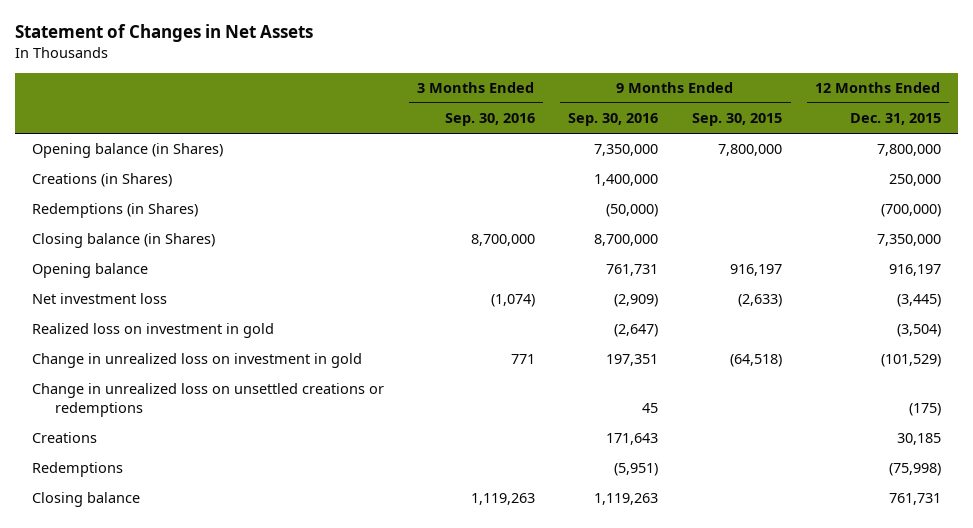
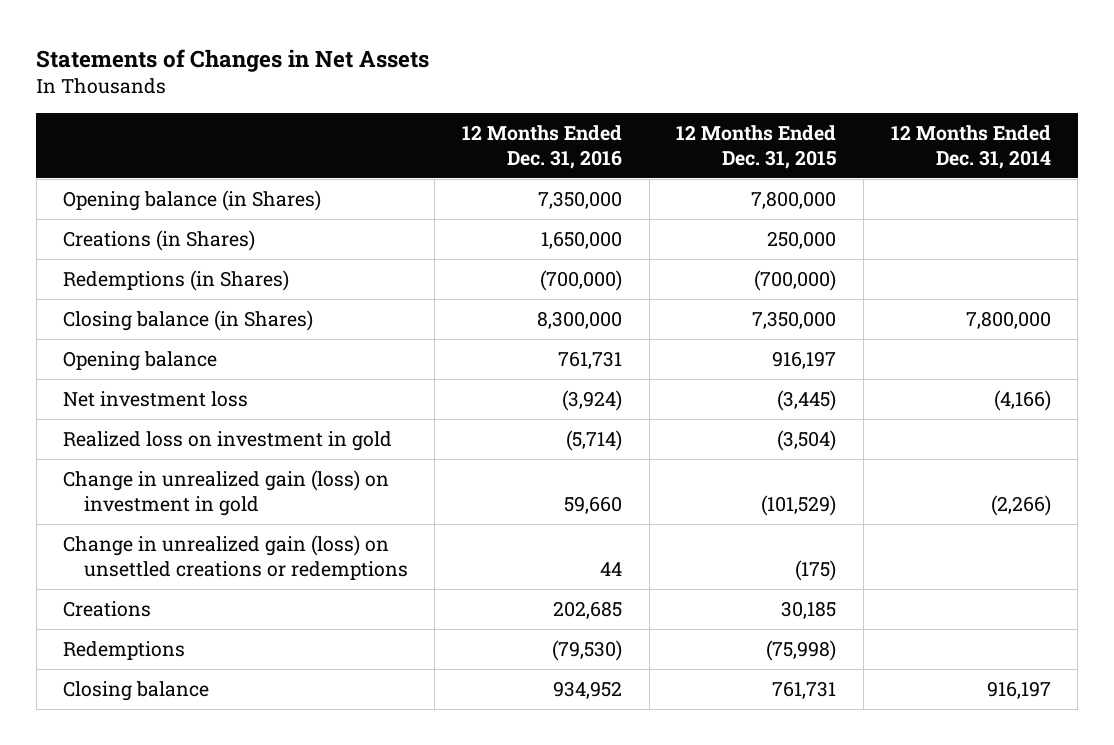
- Statement of Changes in Net Assets
+ Statements of Changes in Net Assets
- | 3 Months Ended Sep. 30, 2016 | 9 Months Ended Sep. 30, 2016 | 9 Months Ended Sep. 30, 2015 | 12 Months Ended Dec. 31, 2015
+ | 12 Months Ended Dec. 31, 2016 | 12 Months Ended Dec. 31, 2015 | 12 Months Ended Dec. 31, 2014
- Change in unrealized loss on investment in gold | 771 | 197,351 | (64,518) | (101,529)
- Change in unrealized loss on unsettled creations or redemptions | | 45 | | (175)
+ Change in unrealized gain (loss) on investment in gold | 59,660 | (101,529) | (2,266)
+ Change in unrealized gain (loss) on unsettled creations or redemptions | 44 | (175) |

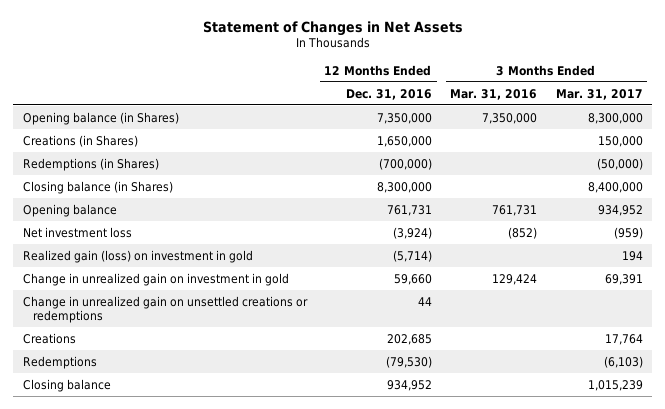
- Statements of Changes in Net Assets
+ Statement of Changes in Net Assets
- | 12 Months Ended Dec. 31, 2016 | 12 Months Ended Dec. 31, 2015 | 12 Months Ended Dec. 31, 2014
+ | 12 Months Ended Dec. 31, 2016 | 3 Months Ended Mar. 31, 2016 | 3 Months Ended Mar. 31, 2017
- Realized loss on investment in gold | (5,714) | (3,504) |
- Change in unrealized gain (loss) on investment in gold | 59,660 | (101,529) | (2,266)
- Change in unrealized gain (loss) on unsettled creations or redemptions | 44 | (175) |
+ Realized gain (loss) on investment in gold | (5,714) | | 194
+ Change in unrealized gain on investment in gold | 59,660 | 129,424 | 69,391
+ Change in unrealized gain on unsettled creations or redemptions | 44 | |

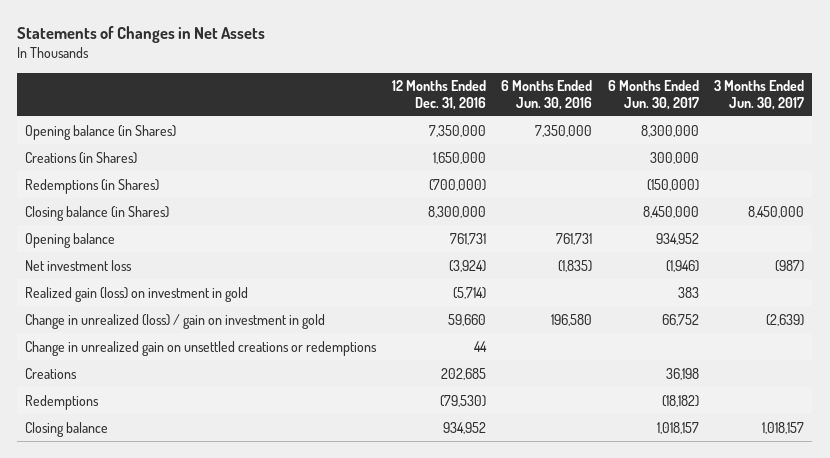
- Statement of Changes in Net Assets
+ Statements of Changes in Net Assets
- | 12 Months Ended Dec. 31, 2016 | 3 Months Ended Mar. 31, 2016 | 3 Months Ended Mar. 31, 2017
+ | 12 Months Ended Dec. 31, 2016 | 6 Months Ended Jun. 30, 2016 | 6 Months Ended Jun. 30, 2017 | 3 Months Ended Jun. 30, 2017
- Change in unrealized gain on investment in gold | 59,660 | 129,424 | 69,391
+ Change in unrealized (loss) / gain on investment in gold | 59,660 | 196,580 | 66,752 | (2,639)

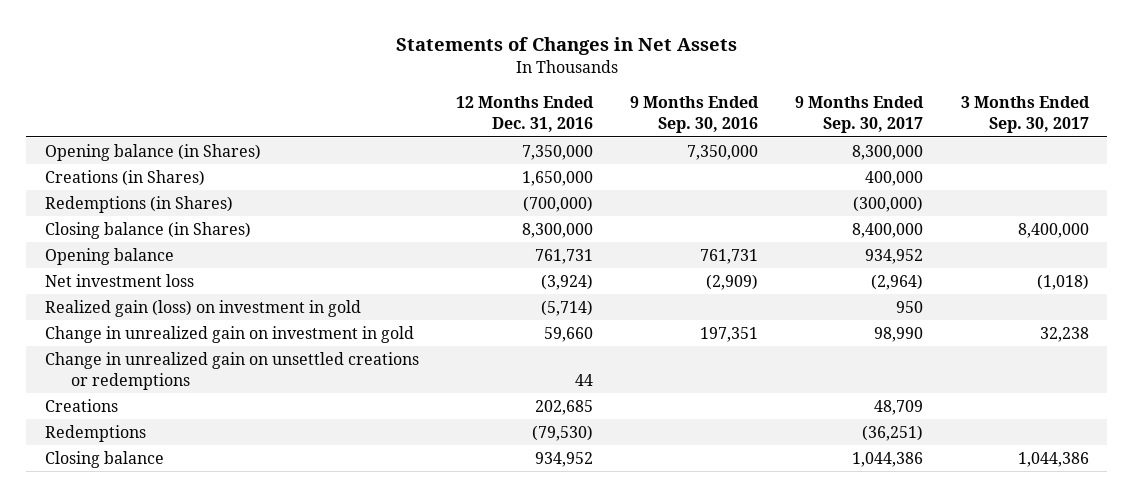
- | 12 Months Ended Dec. 31, 2016 | 6 Months Ended Jun. 30, 2016 | 6 Months Ended Jun. 30, 2017 | 3 Months Ended Jun. 30, 2017
+ | 12 Months Ended Dec. 31, 2016 | 9 Months Ended Sep. 30, 2016 | 9 Months Ended Sep. 30, 2017 | 3 Months Ended Sep. 30, 2017
- Change in unrealized (loss) / gain on investment in gold | 59,660 | 196,580 | 66,752 | (2,639)
+ Change in unrealized gain on investment in gold | 59,660 | 197,351 | 98,990 | 32,238

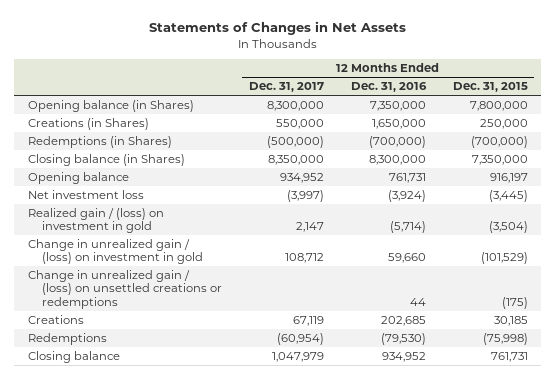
- | 12 Months Ended Dec. 31, 2016 | 9 Months Ended Sep. 30, 2016 | 9 Months Ended Sep. 30, 2017 | 3 Months Ended Sep. 30, 2017
+ | 12 Months Ended Dec. 31, 2017 | 12 Months Ended Dec. 31, 2016 | 12 Months Ended Dec. 31, 2015
- Realized gain (loss) on investment in gold | (5,714) | | 950 |
- Change in unrealized gain on investment in gold | 59,660 | 197,351 | 98,990 | 32,238
- Change in unrealized gain on unsettled creations or redemptions | 44 | | |
+ Realized gain / (loss) on investment in gold | 2,147 | (5,714) | (3,504)
+ Change in unrealized gain / (loss) on investment in gold | 108,712 | 59,660 | (101,529)
+ Change in unrealized gain / (loss) on unsettled creations or redemptions | | 44 | (175)

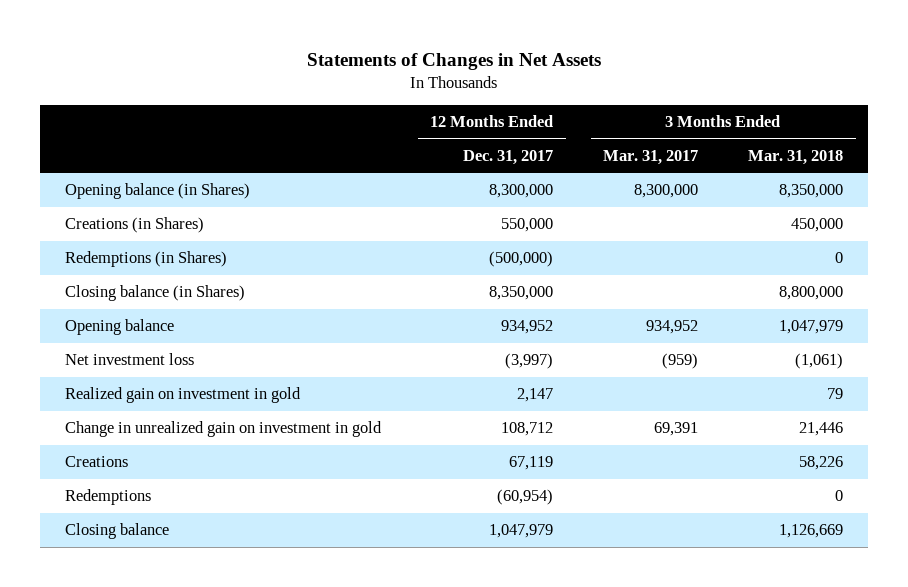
- | 12 Months Ended Dec. 31, 2017 | 12 Months Ended Dec. 31, 2016 | 12 Months Ended Dec. 31, 2015
+ | 12 Months Ended Dec. 31, 2017 | 3 Months Ended Mar. 31, 2017 | 3 Months Ended Mar. 31, 2018
- Realized gain / (loss) on investment in gold | 2,147 | (5,714) | (3,504)
- Change in unrealized gain / (loss) on investment in gold | 108,712 | 59,660 | (101,529)
- Change in unrealized gain / (loss) on unsettled creations or redemptions | | 44 | (175)
+ Realized gain on investment in gold | 2,147 | | 79
+ Change in unrealized gain on investment in gold | 108,712 | 69,391 | 21,446

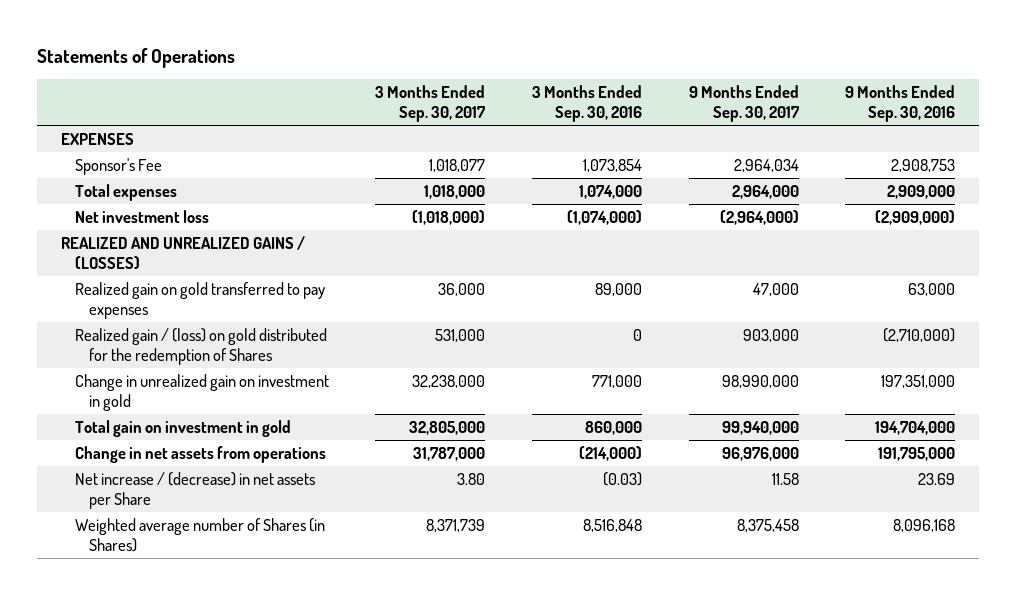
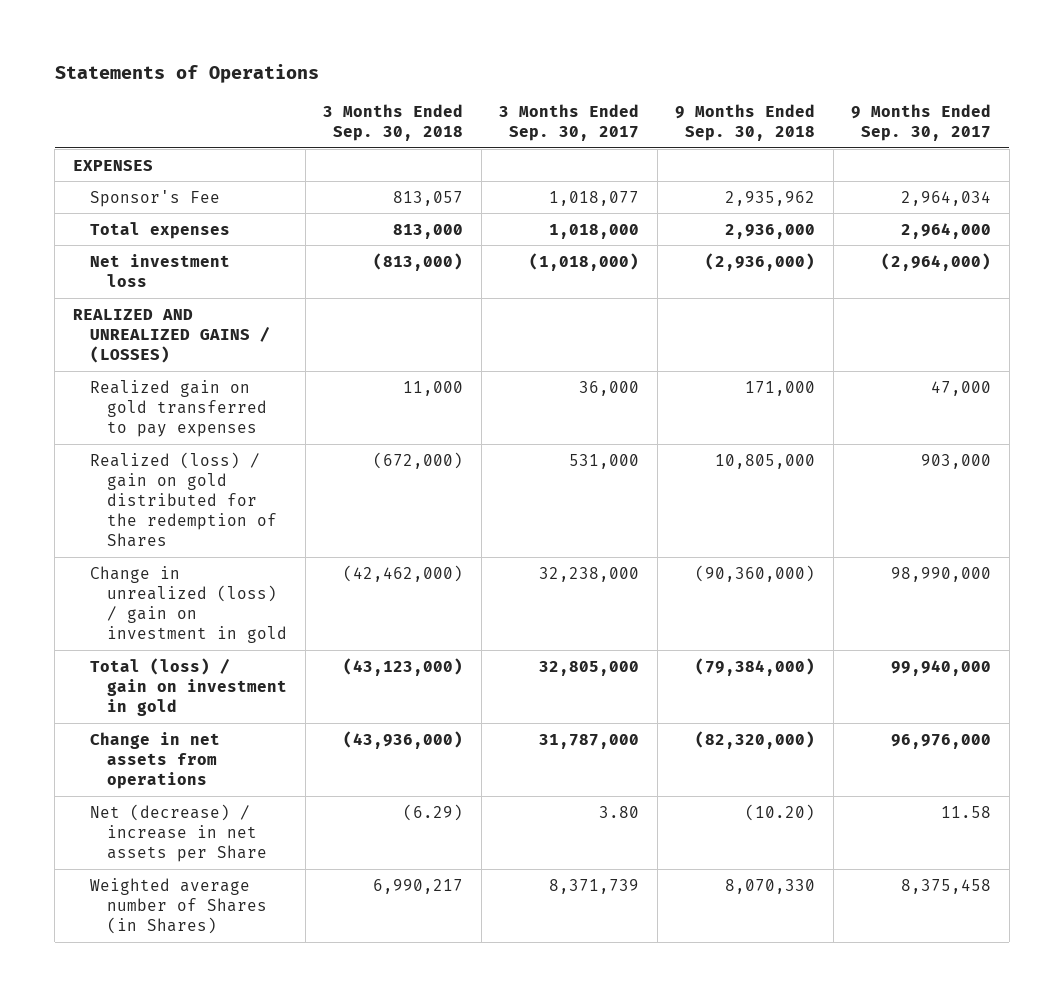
- | 3 Months Ended Sep. 30, 2017 | 3 Months Ended Sep. 30, 2016 | 9 Months Ended Sep. 30, 2017 | 9 Months Ended Sep. 30, 2016
+ | 3 Months Ended Sep. 30, 2018 | 3 Months Ended Sep. 30, 2017 | 9 Months Ended Sep. 30, 2018 | 9 Months Ended Sep. 30, 2017
- Realized gain / (loss) on gold distributed for the redemption of Shares | 531,000 | 0 | 903,000 | (2,710,000)
- Change in unrealized gain on investment in gold | 32,238,000 | 771,000 | 98,990,000 | 197,351,000
- Total gain on investment in gold | 32,805,000 | 860,000 | 99,940,000 | 194,704,000
+ Realized (loss) / gain on gold distributed for the redemption of Shares | (672,000) | 531,000 | 10,805,000 | 903,000
+ Change in unrealized (loss) / gain on investment in gold | (42,462,000) | 32,238,000 | (90,360,000) | 98,990,000
+ Total (loss) / gain on investment in gold | (43,123,000) | 32,805,000 | (79,384,000) | 99,940,000
- Net increase / (decrease) in net assets per Share | 3.80 | (0.03) | 11.58 | 23.69
+ Net (decrease) / increase in net assets per Share | (6.29) | 3.80 | (10.20) | 11.58

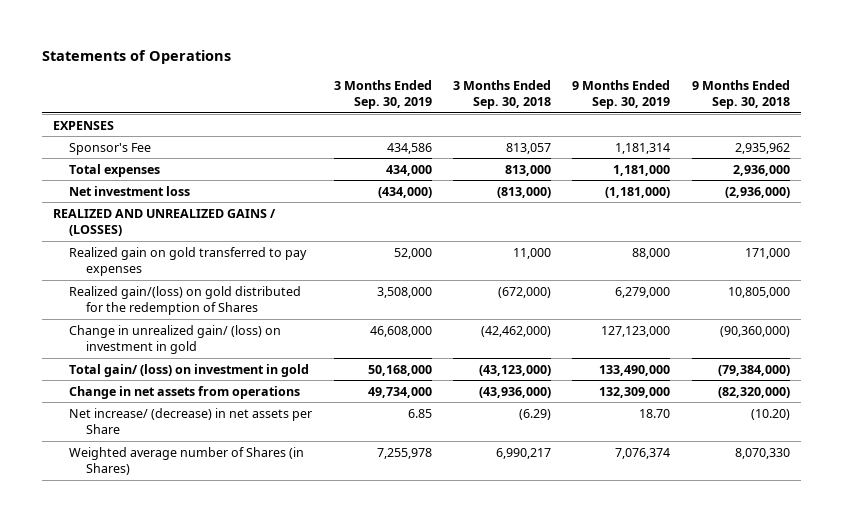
- | 3 Months Ended Sep. 30, 2018 | 3 Months Ended Sep. 30, 2017 | 9 Months Ended Sep. 30, 2018 | 9 Months Ended Sep. 30, 2017
+ | 3 Months Ended Sep. 30, 2019 | 3 Months Ended Sep. 30, 2018 | 9 Months Ended Sep. 30, 2019 | 9 Months Ended Sep. 30, 2018
- Realized (loss) / gain on gold distributed for the redemption of Shares | (672,000) | 531,000 | 10,805,000 | 903,000
- Change in unrealized (loss) / gain on investment in gold | (42,462,000) | 32,238,000 | (90,360,000) | 98,990,000
- Total (loss) / gain on investment in gold | (43,123,000) | 32,805,000 | (79,384,000) | 99,940,000
+ Realized gain/(loss) on gold distributed for the redemption of Shares | 3,508,000 | (672,000) | 6,279,000 | 10,805,000
+ Change in unrealized gain/ (loss) on investment in gold | 46,608,000 | (42,462,000) | 127,123,000 | (90,360,000)
+ Total gain/ (loss) on investment in gold | 50,168,000 | (43,123,000) | 133,490,000 | (79,384,000)
- Net (decrease) / increase in net assets per Share | (6.29) | 3.80 | (10.20) | 11.58
+ Net increase/ (decrease) in net assets per Share | 6.85 | (6.29) | 18.70 | (10.20)

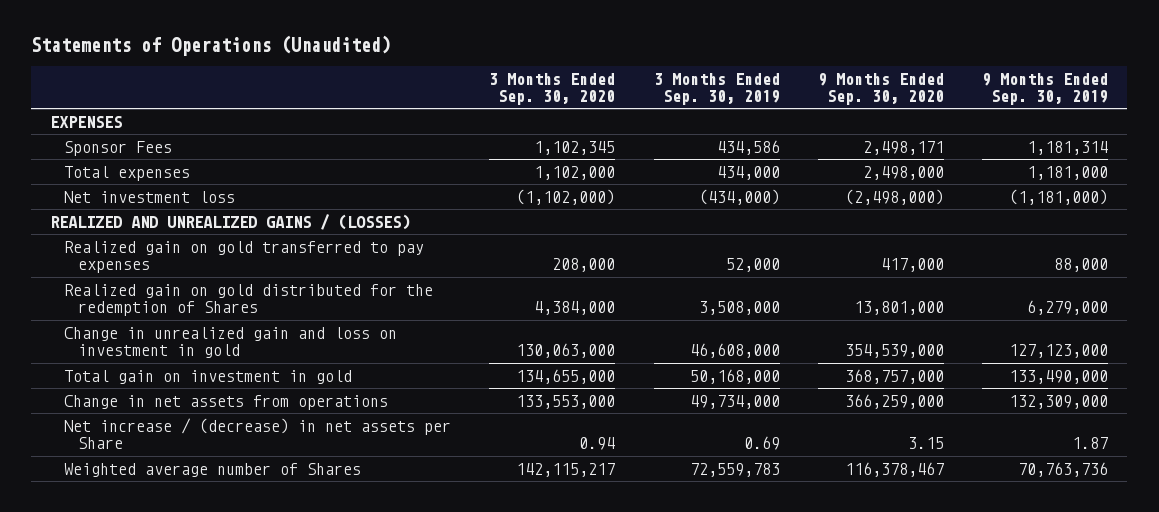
- Statements of Operations
+ Statements of Operations (Unaudited)
- | 3 Months Ended Sep. 30, 2019 | 3 Months Ended Sep. 30, 2018 | 9 Months Ended Sep. 30, 2019 | 9 Months Ended Sep. 30, 2018
+ | 3 Months Ended Sep. 30, 2020 | 3 Months Ended Sep. 30, 2019 | 9 Months Ended Sep. 30, 2020 | 9 Months Ended Sep. 30, 2019
- Sponsor's Fee | 434,586 | 813,057 | 1,181,314 | 2,935,962
+ Sponsor Fees | 1,102,345 | 434,586 | 2,498,171 | 1,181,314
- Realized gain/(loss) on gold distributed for the redemption of Shares | 3,508,000 | (672,000) | 6,279,000 | 10,805,000
- Change in unrealized gain/ (loss) on investment in gold | 46,608,000 | (42,462,000) | 127,123,000 | (90,360,000)
- Total gain/ (loss) on investment in gold | 50,168,000 | (43,123,000) | 133,490,000 | (79,384,000)
+ Realized gain on gold distributed for the redemption of Shares | 4,384,000 | 3,508,000 | 13,801,000 | 6,279,000
+ Change in unrealized gain and loss on investment in gold | 130,063,000 | 46,608,000 | 354,539,000 | 127,123,000
+ Total gain on investment in gold | 134,655,000 | 50,168,000 | 368,757,000 | 133,490,000
- Net increase/ (decrease) in net assets per Share | 6.85 | (6.29) | 18.70 | (10.20)
- Weighted average number of Shares (in Shares) | 7,255,978 | 6,990,217 | 7,076,374 | 8,070,330
+ Net increase / (decrease) in net assets per Share | 0.94 | 0.69 | 3.15 | 1.87
+ Weighted average number of Shares | 142,115,217 | 72,559,783 | 116,378,467 | 70,763,736

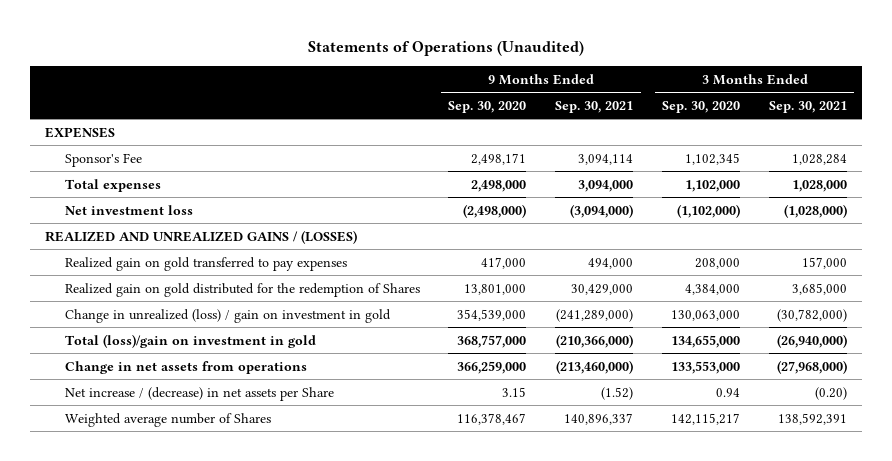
- | 3 Months Ended Sep. 30, 2020 | 3 Months Ended Sep. 30, 2019 | 9 Months Ended Sep. 30, 2020 | 9 Months Ended Sep. 30, 2019
+ | 9 Months Ended Sep. 30, 2020 | 9 Months Ended Sep. 30, 2021 | 3 Months Ended Sep. 30, 2020 | 3 Months Ended Sep. 30, 2021
- Sponsor Fees | 1,102,345 | 434,586 | 2,498,171 | 1,181,314
+ Sponsor's Fee | 2,498,171 | 3,094,114 | 1,102,345 | 1,028,284
- Change in unrealized gain and loss on investment in gold | 130,063,000 | 46,608,000 | 354,539,000 | 127,123,000
- Total gain on investment in gold | 134,655,000 | 50,168,000 | 368,757,000 | 133,490,000
+ Change in unrealized (loss) / gain on investment in gold | 354,539,000 | (241,289,000) | 130,063,000 | (30,782,000)
+ Total (loss)/gain on investment in gold | 368,757,000 | (210,366,000) | 134,655,000 | (26,940,000)

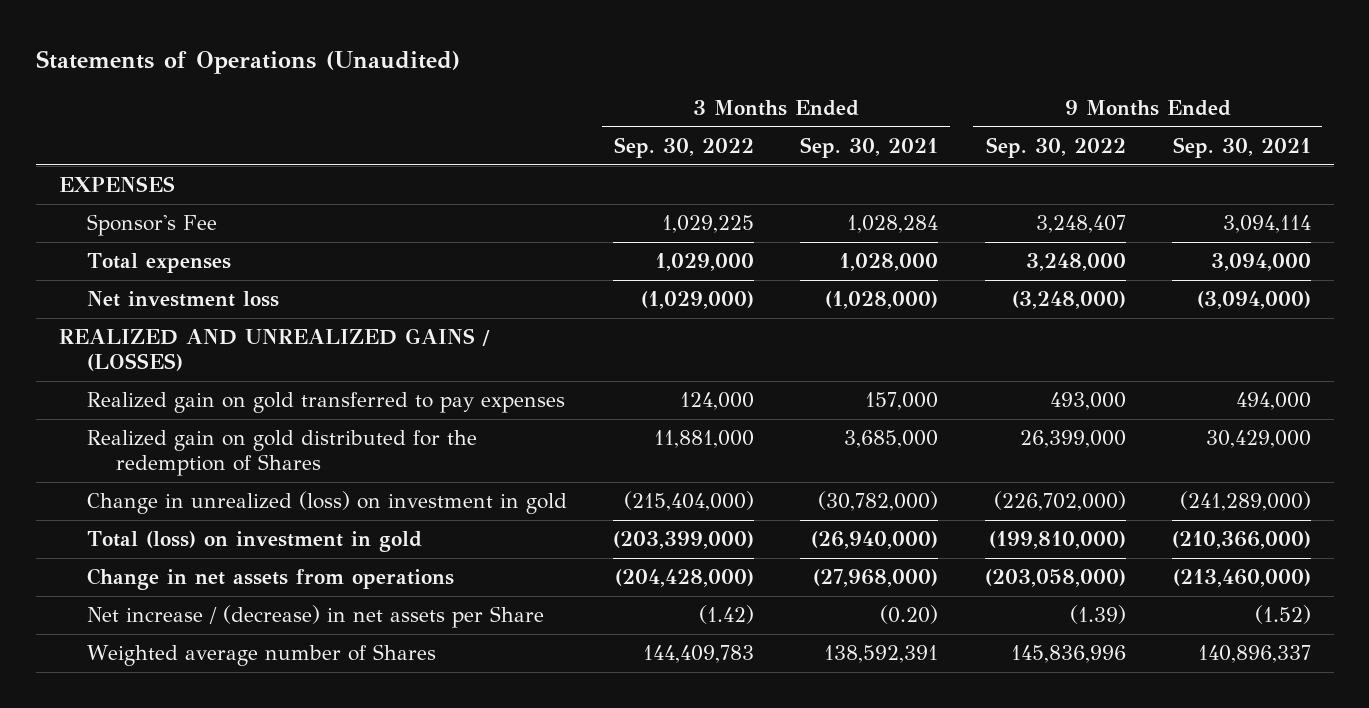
- | 9 Months Ended Sep. 30, 2020 | 9 Months Ended Sep. 30, 2021 | 3 Months Ended Sep. 30, 2020 | 3 Months Ended Sep. 30, 2021
+ | 3 Months Ended Sep. 30, 2022 | 3 Months Ended Sep. 30, 2021 | 9 Months Ended Sep. 30, 2022 | 9 Months Ended Sep. 30, 2021
- Change in unrealized (loss) / gain on investment in gold | 354,539,000 | (241,289,000) | 130,063,000 | (30,782,000)
- Total (loss)/gain on investment in gold | 368,757,000 | (210,366,000) | 134,655,000 | (26,940,000)
+ Change in unrealized (loss) on investment in gold | (215,404,000) | (30,782,000) | (226,702,000) | (241,289,000)
+ Total (loss) on investment in gold | (203,399,000) | (26,940,000) | (199,810,000) | (210,366,000)

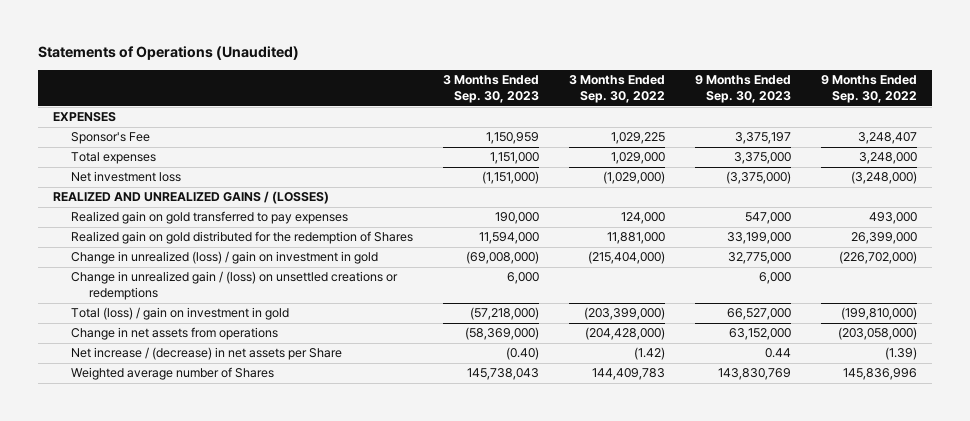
- | 3 Months Ended Sep. 30, 2022 | 3 Months Ended Sep. 30, 2021 | 9 Months Ended Sep. 30, 2022 | 9 Months Ended Sep. 30, 2021
+ | 3 Months Ended Sep. 30, 2023 | 3 Months Ended Sep. 30, 2022 | 9 Months Ended Sep. 30, 2023 | 9 Months Ended Sep. 30, 2022
- Change in unrealized (loss) on investment in gold | (215,404,000) | (30,782,000) | (226,702,000) | (241,289,000)
- Total (loss) on investment in gold | (203,399,000) | (26,940,000) | (199,810,000) | (210,366,000)
+ Change in unrealized (loss) / gain on investment in gold | (69,008,000) | (215,404,000) | 32,775,000 | (226,702,000)
+ Change in unrealized gain / (loss) on unsettled creations or redemptions | 6,000 | | 6,000 |
+ Total (loss) / gain on investment in gold | (57,218,000) | (203,399,000) | 66,527,000 | (199,810,000)

